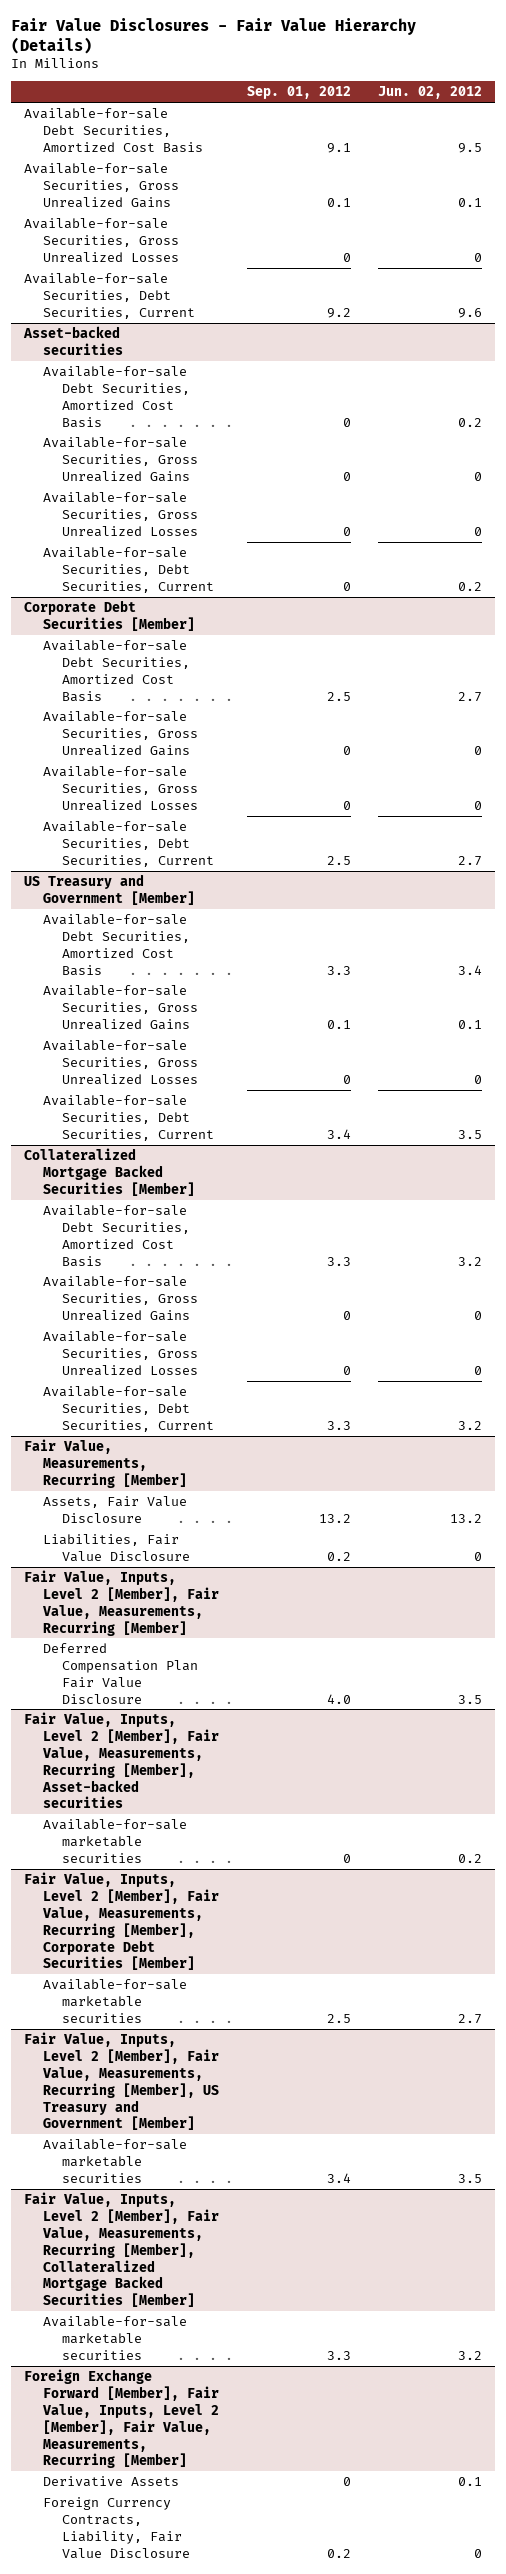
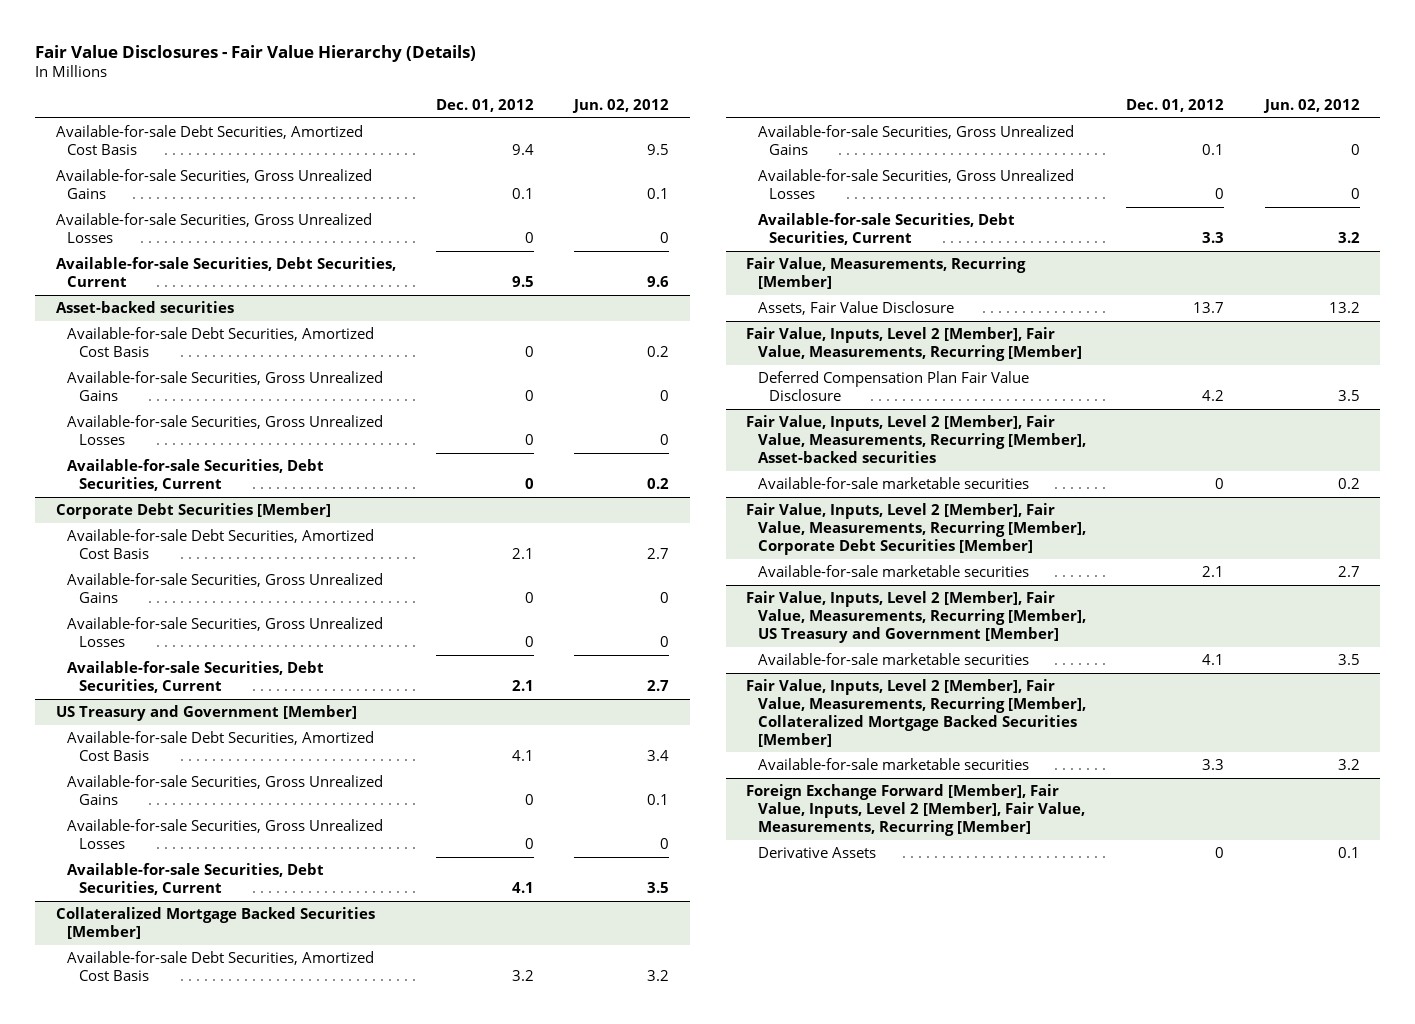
- | Sep. 01, 2012 | Jun. 02, 2012
+ | Dec. 01, 2012 | Jun. 02, 2012
@ Fair Value, Measurements, Recurring [Member]
- Liabilities, Fair Value Disclosure | 0.2 | 0
@ Foreign Exchange Forward [Member], Fair Value, Inputs, Level 2 [Member], Fair Value, Measurements, Recurring [Member]
- Foreign Currency Contracts, Liability, Fair Value Disclosure | 0.2 | 0

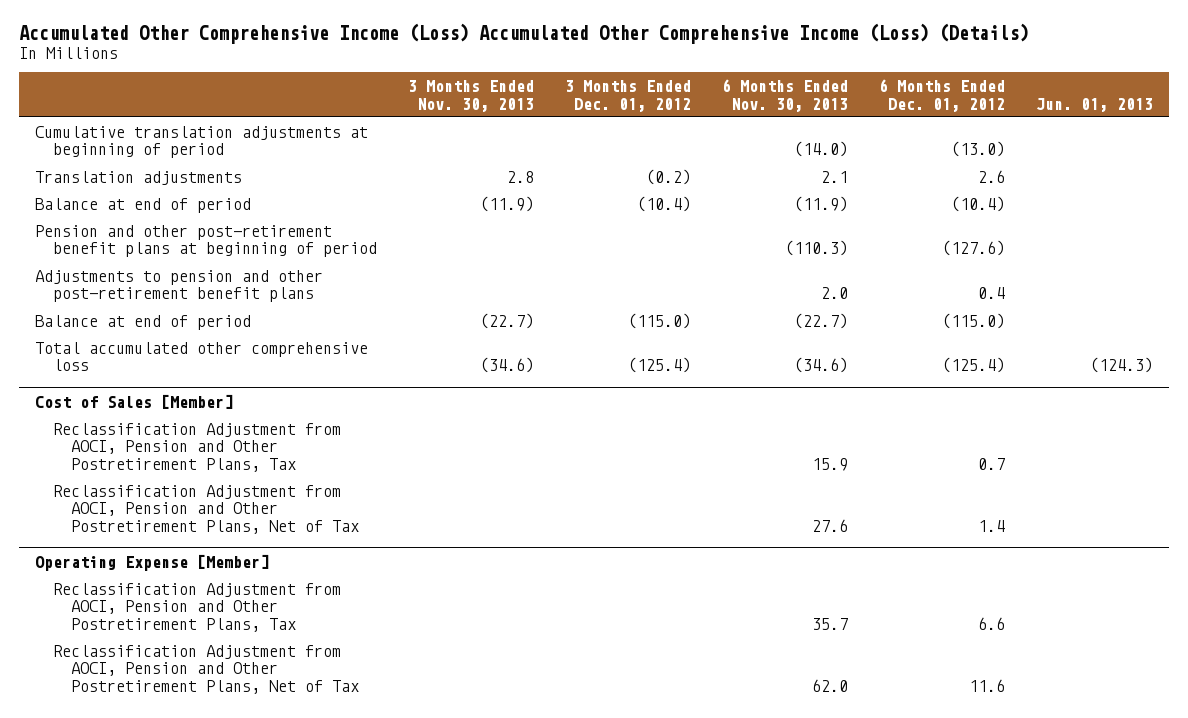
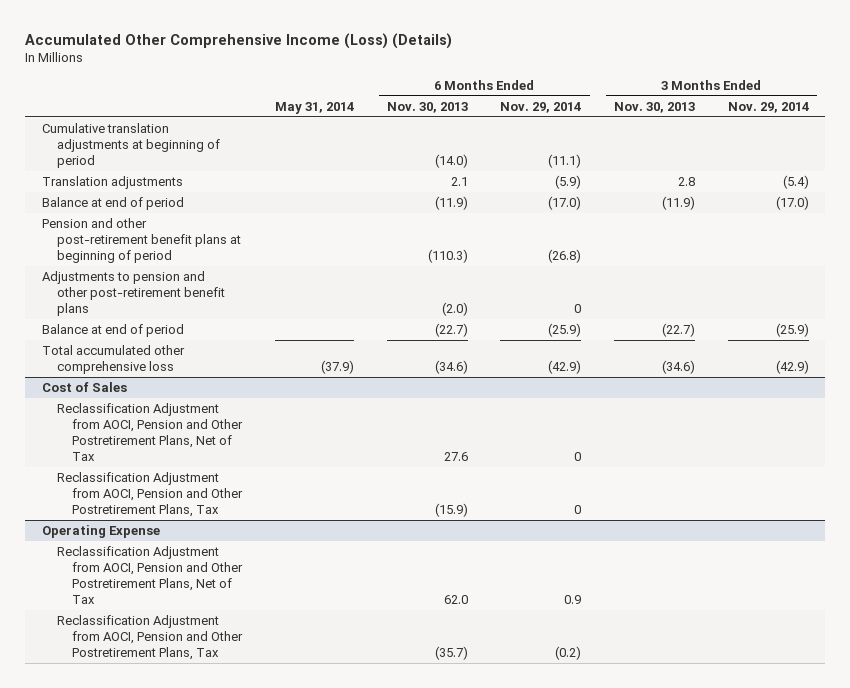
- Accumulated Other Comprehensive Income (Loss) Accumulated Other Comprehensive Income (Loss) (Details)
+ Accumulated Other Comprehensive Income (Loss) (Details)
- | 3 Months Ended Nov. 30, 2013 | 3 Months Ended Dec. 01, 2012 | 6 Months Ended Nov. 30, 2013 | 6 Months Ended Dec. 01, 2012 | Jun. 01, 2013
+ | May 31, 2014 | 6 Months Ended Nov. 30, 2013 | 6 Months Ended Nov. 29, 2014 | 3 Months Ended Nov. 30, 2013 | 3 Months Ended Nov. 29, 2014
- Adjustments to pension and other post-retirement benefit plans | | | 2.0 | 0.4 |
+ Adjustments to pension and other post-retirement benefit plans | | (2.0) | 0 | |
- Cost of Sales [Member]
- Reclassification Adjustment from AOCI, Pension and Other Postretirement Plans, Tax | | | 15.9 | 0.7 |
+ Cost of Sales
- Operating Expense [Member]
- Reclassification Adjustment from AOCI, Pension and Other Postretirement Plans, Tax | | | 35.7 | 6.6 |
+ Reclassification Adjustment from AOCI, Pension and Other Postretirement Plans, Tax | | (15.9) | 0 | |
+ Operating Expense
+ Reclassification Adjustment from AOCI, Pension and Other Postretirement Plans, Tax | | (35.7) | (0.2) | |

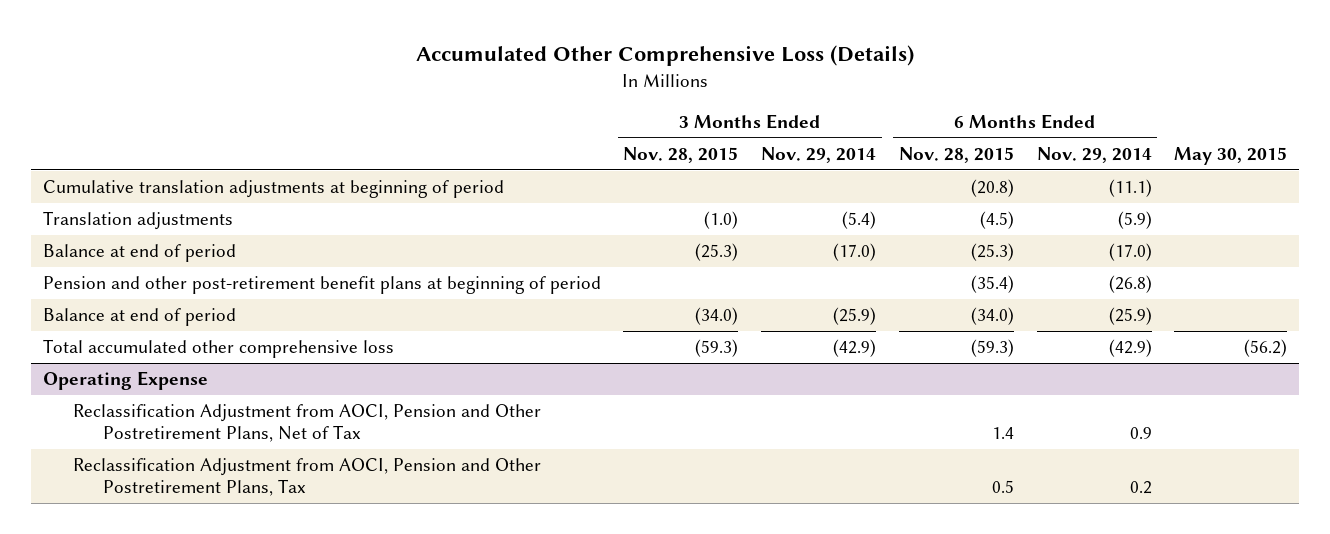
- Accumulated Other Comprehensive Income (Loss) (Details)
+ Accumulated Other Comprehensive Loss (Details)
- | May 31, 2014 | 6 Months Ended Nov. 30, 2013 | 6 Months Ended Nov. 29, 2014 | 3 Months Ended Nov. 30, 2013 | 3 Months Ended Nov. 29, 2014
+ | 3 Months Ended Nov. 28, 2015 | 3 Months Ended Nov. 29, 2014 | 6 Months Ended Nov. 28, 2015 | 6 Months Ended Nov. 29, 2014 | May 30, 2015
- Adjustments to pension and other post-retirement benefit plans | | (2.0) | 0 | |
- Cost of Sales
- Reclassification Adjustment from AOCI, Pension and Other Postretirement Plans, Net of Tax | | 27.6 | 0 | |
- Reclassification Adjustment from AOCI, Pension and Other Postretirement Plans, Tax | | (15.9) | 0 | |
@ Operating Expense
- Reclassification Adjustment from AOCI, Pension and Other Postretirement Plans, Tax | | (35.7) | (0.2) | |
+ Reclassification Adjustment from AOCI, Pension and Other Postretirement Plans, Tax | | | 0.5 | 0.2 |

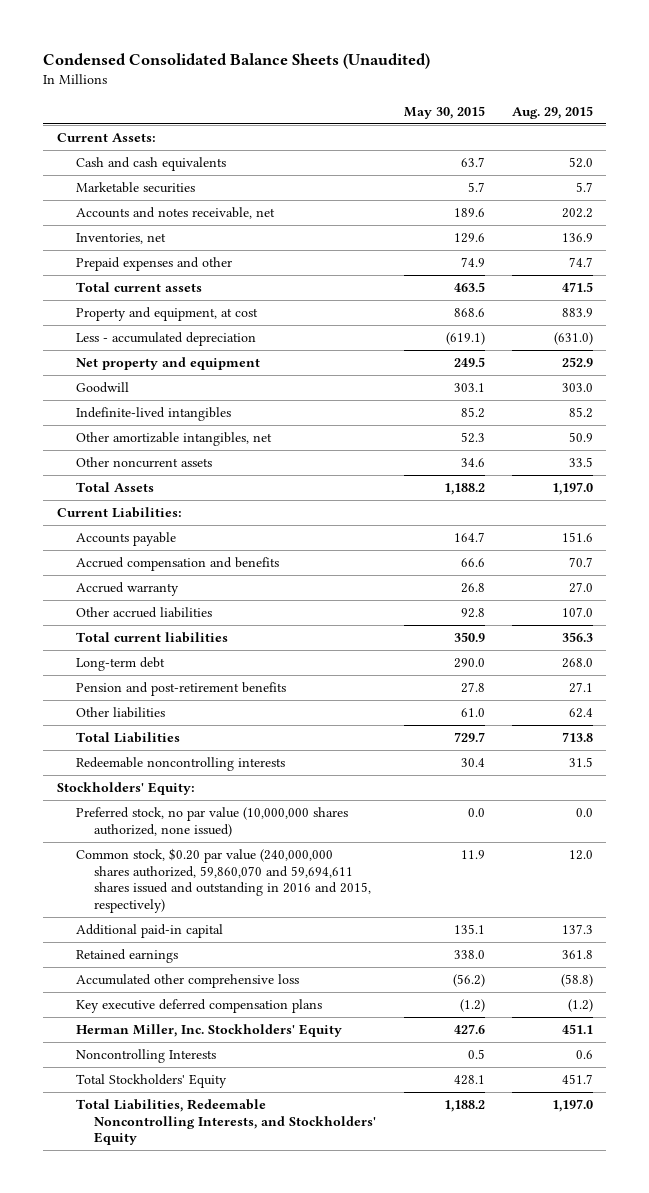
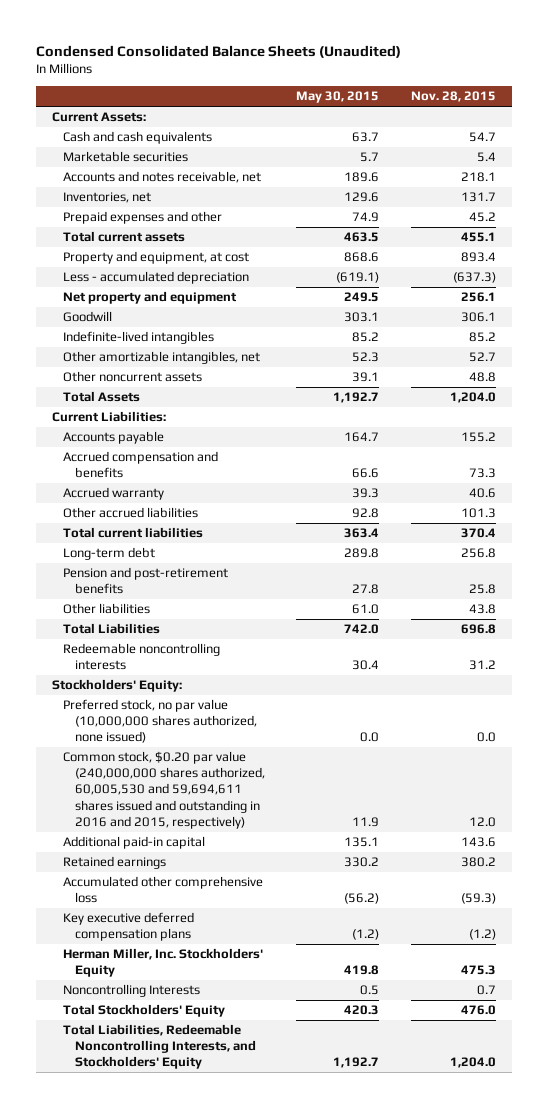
- | May 30, 2015 | Aug. 29, 2015
+ | May 30, 2015 | Nov. 28, 2015
- Other noncurrent assets | 34.6 | 33.5
- Total Assets | 1,188.2 | 1,197.0
+ Other noncurrent assets | 39.1 | 48.8
+ Total Assets | 1,192.7 | 1,204.0
- Accrued warranty | 26.8 | 27.0
+ Accrued warranty | 39.3 | 40.6
- Total current liabilities | 350.9 | 356.3
- Long-term debt | 290.0 | 268.0
+ Total current liabilities | 363.4 | 370.4
+ Long-term debt | 289.8 | 256.8
- Total Liabilities | 729.7 | 713.8
+ Total Liabilities | 742.0 | 696.8
- Common stock, $0.20 par value (240,000,000 shares authorized, 59,860,070 and 59,694,611 shares issued and outstanding in 2016 and 2015, respectively) | 11.9 | 12.0
+ Common stock, $0.20 par value (240,000,000 shares authorized, 60,005,530 and 59,694,611 shares issued and outstanding in 2016 and 2015, respectively) | 11.9 | 12.0
- Retained earnings | 338.0 | 361.8
+ Retained earnings | 330.2 | 380.2
- Herman Miller, Inc. Stockholders' Equity | 427.6 | 451.1
+ Herman Miller, Inc. Stockholders' Equity | 419.8 | 475.3
- Total Stockholders' Equity | 428.1 | 451.7
- Total Liabilities, Redeemable Noncontrolling Interests, and Stockholders' Equity | 1,188.2 | 1,197.0
+ Total Stockholders' Equity | 420.3 | 476.0
+ Total Liabilities, Redeemable Noncontrolling Interests, and Stockholders' Equity | 1,192.7 | 1,204.0

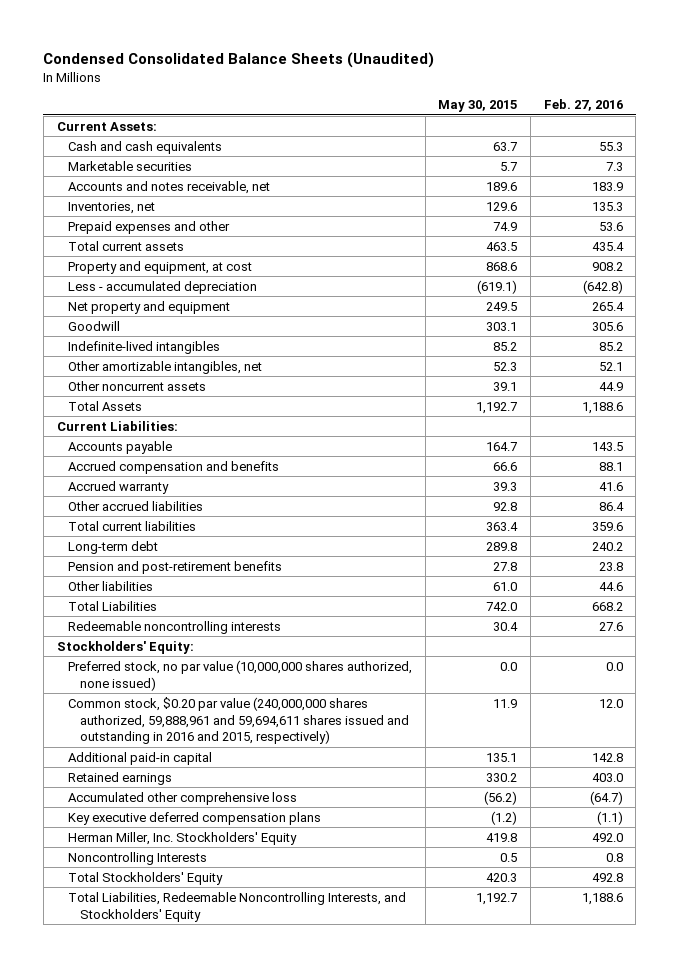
- | May 30, 2015 | Nov. 28, 2015
+ | May 30, 2015 | Feb. 27, 2016
- Common stock, $0.20 par value (240,000,000 shares authorized, 60,005,530 and 59,694,611 shares issued and outstanding in 2016 and 2015, respectively) | 11.9 | 12.0
+ Common stock, $0.20 par value (240,000,000 shares authorized, 59,888,961 and 59,694,611 shares issued and outstanding in 2016 and 2015, respectively) | 11.9 | 12.0

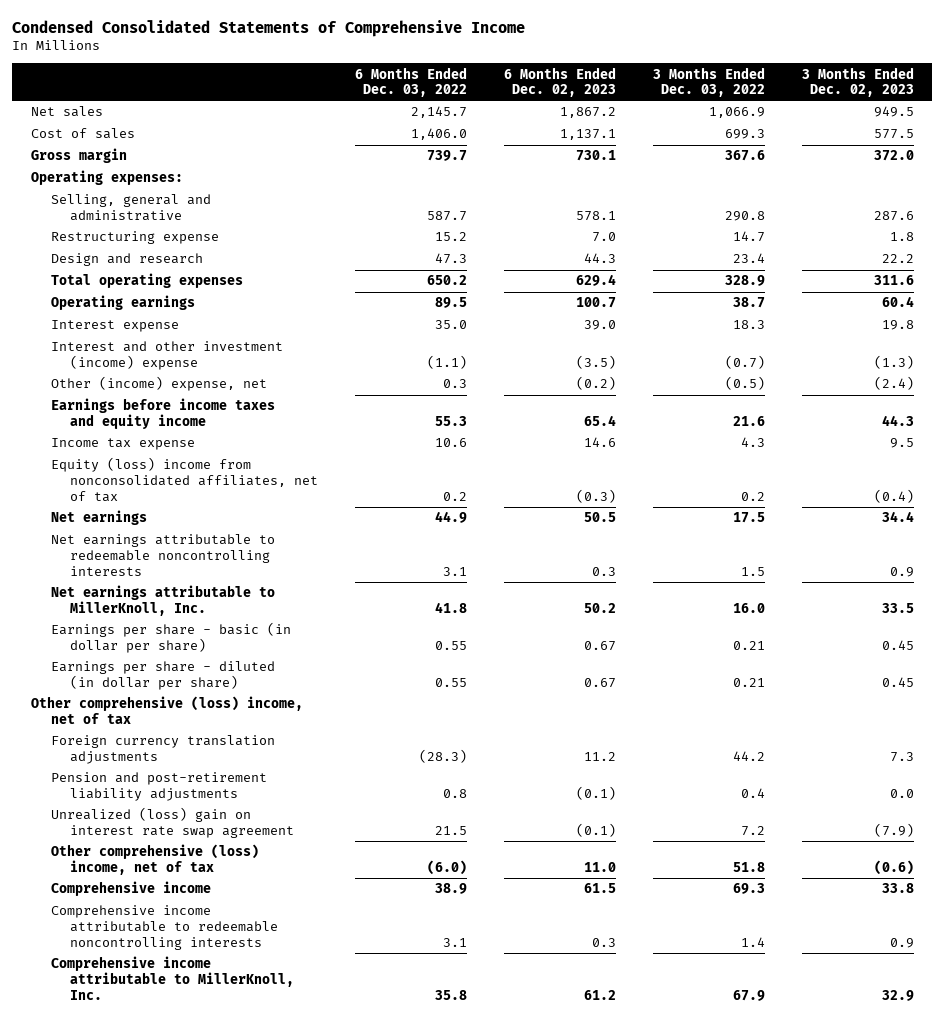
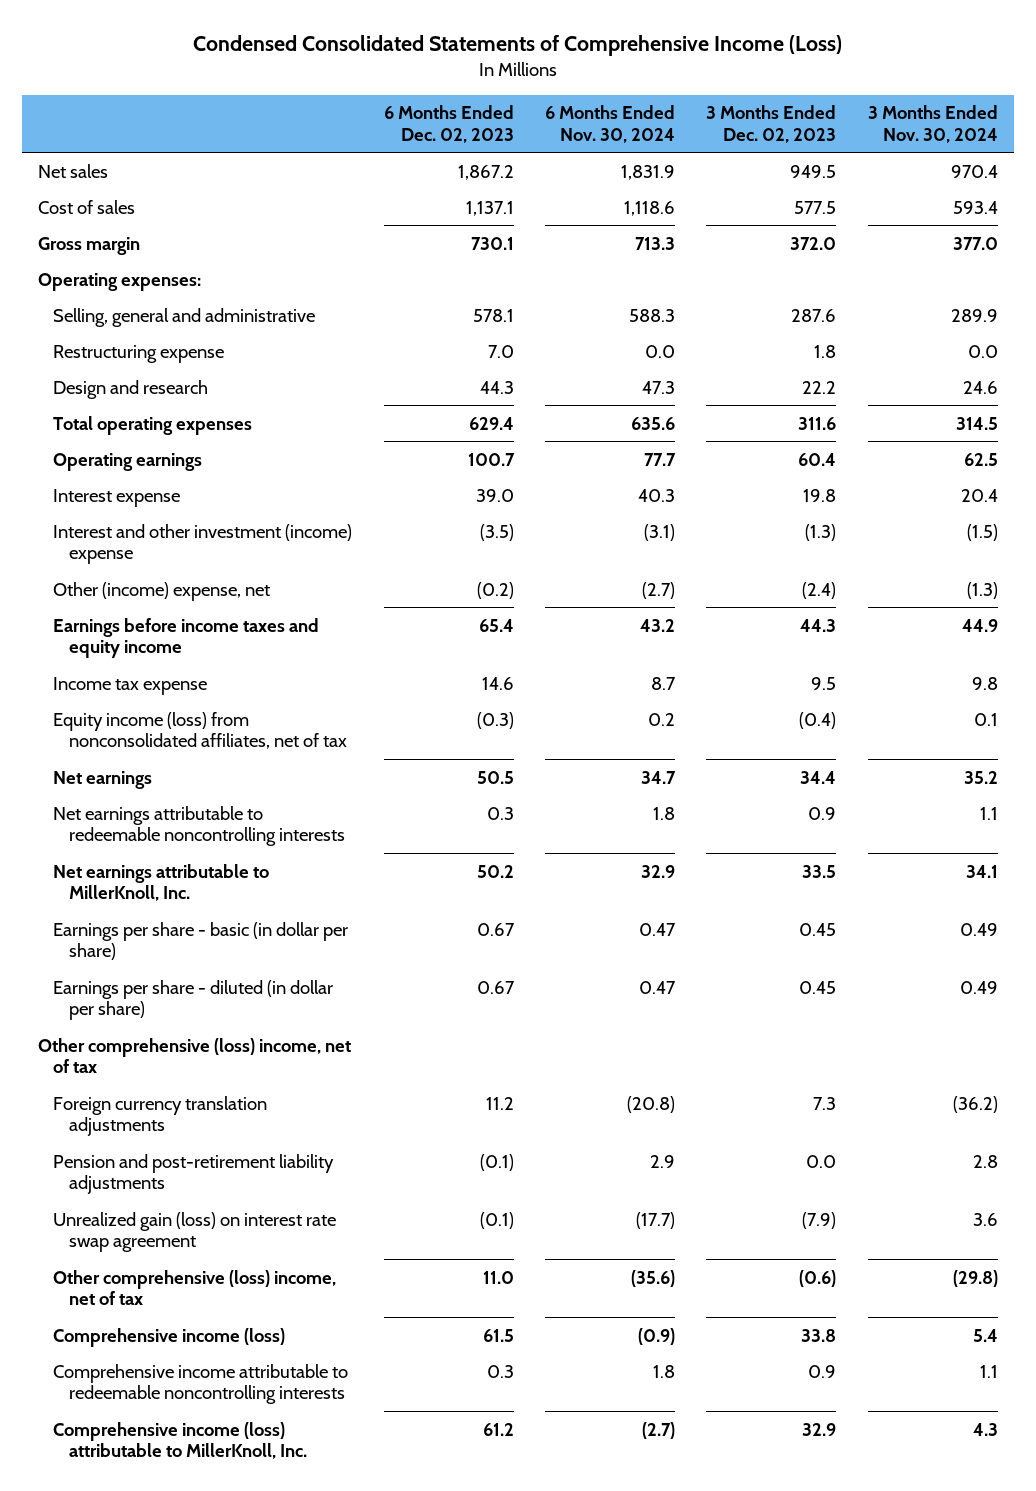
- Condensed Consolidated Statements of Comprehensive Income
+ Condensed Consolidated Statements of Comprehensive Income (Loss)
- | 6 Months Ended Dec. 03, 2022 | 6 Months Ended Dec. 02, 2023 | 3 Months Ended Dec. 03, 2022 | 3 Months Ended Dec. 02, 2023
+ | 6 Months Ended Dec. 02, 2023 | 6 Months Ended Nov. 30, 2024 | 3 Months Ended Dec. 02, 2023 | 3 Months Ended Nov. 30, 2024
- Equity (loss) income from nonconsolidated affiliates, net of tax | 0.2 | (0.3) | 0.2 | (0.4)
+ Equity income (loss) from nonconsolidated affiliates, net of tax | (0.3) | 0.2 | (0.4) | 0.1
- Unrealized (loss) gain on interest rate swap agreement | 21.5 | (0.1) | 7.2 | (7.9)
+ Unrealized gain (loss) on interest rate swap agreement | (0.1) | (17.7) | (7.9) | 3.6
- Comprehensive income | 38.9 | 61.5 | 69.3 | 33.8
+ Comprehensive income (loss) | 61.5 | (0.9) | 33.8 | 5.4
- Comprehensive income attributable to MillerKnoll, Inc. | 35.8 | 61.2 | 67.9 | 32.9
+ Comprehensive income (loss) attributable to MillerKnoll, Inc. | 61.2 | (2.7) | 32.9 | 4.3

